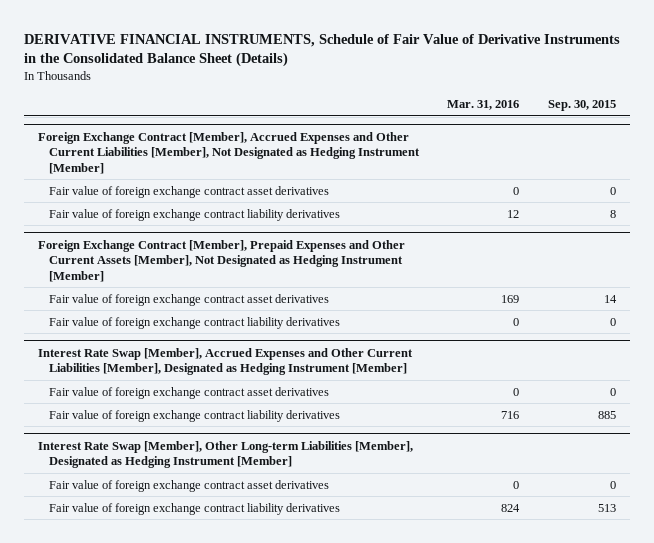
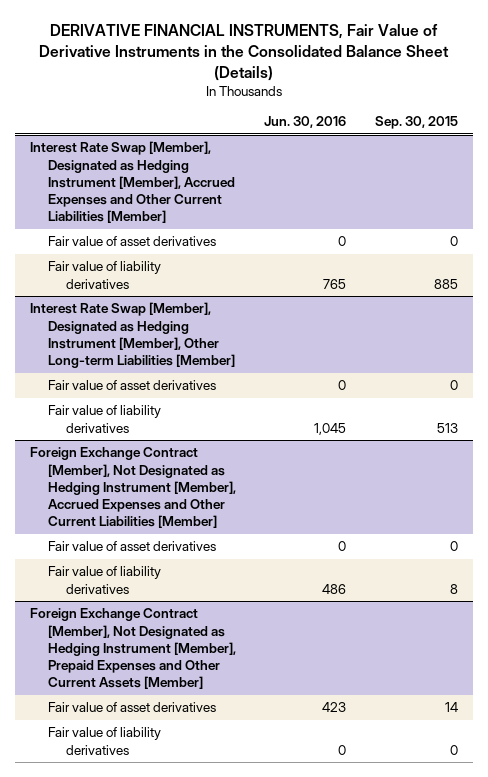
- DERIVATIVE FINANCIAL INSTRUMENTS, Schedule of Fair Value of Derivative Instruments in the Consolidated Balance Sheet (Details)
+ DERIVATIVE FINANCIAL INSTRUMENTS, Fair Value of Derivative Instruments in the Consolidated Balance Sheet (Details)
- | Mar. 31, 2016 | Sep. 30, 2015
+ | Jun. 30, 2016 | Sep. 30, 2015
- Foreign Exchange Contract [Member], Accrued Expenses and Other Current Liabilities [Member], Not Designated as Hedging Instrument [Member]
- Fair value of foreign exchange contract asset derivatives | 0 | 0
- Fair value of foreign exchange contract liability derivatives | 12 | 8
- Foreign Exchange Contract [Member], Prepaid Expenses and Other Current Assets [Member], Not Designated as Hedging Instrument [Member]
- Fair value of foreign exchange contract asset derivatives | 169 | 14
- Fair value of foreign exchange contract liability derivatives | 0 | 0
- Interest Rate Swap [Member], Accrued Expenses and Other Current Liabilities [Member], Designated as Hedging Instrument [Member]
- Fair value of foreign exchange contract asset derivatives | 0 | 0
- Fair value of foreign exchange contract liability derivatives | 716 | 885
- Interest Rate Swap [Member], Other Long-term Liabilities [Member], Designated as Hedging Instrument [Member]
- Fair value of foreign exchange contract asset derivatives | 0 | 0
- Fair value of foreign exchange contract liability derivatives | 824 | 513
+ Interest Rate Swap [Member], Designated as Hedging Instrument [Member], Accrued Expenses and Other Current Liabilities [Member]
+ Fair value of asset derivatives | 0 | 0
+ Fair value of liability derivatives | 765 | 885
+ Interest Rate Swap [Member], Designated as Hedging Instrument [Member], Other Long-term Liabilities [Member]
+ Fair value of asset derivatives | 0 | 0
+ Fair value of liability derivatives | 1,045 | 513
+ Foreign Exchange Contract [Member], Not Designated as Hedging Instrument [Member], Accrued Expenses and Other Current Liabilities [Member]
+ Fair value of asset derivatives | 0 | 0
+ Fair value of liability derivatives | 486 | 8
+ Foreign Exchange Contract [Member], Not Designated as Hedging Instrument [Member], Prepaid Expenses and Other Current Assets [Member]
+ Fair value of asset derivatives | 423 | 14
+ Fair value of liability derivatives | 0 | 0

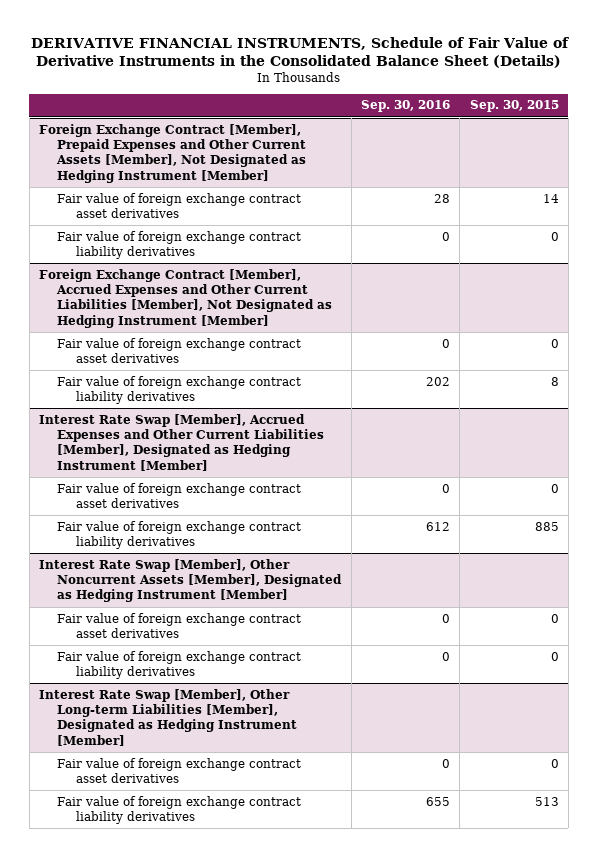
- DERIVATIVE FINANCIAL INSTRUMENTS, Fair Value of Derivative Instruments in the Consolidated Balance Sheet (Details)
+ DERIVATIVE FINANCIAL INSTRUMENTS, Schedule of Fair Value of Derivative Instruments in the Consolidated Balance Sheet (Details)
- | Jun. 30, 2016 | Sep. 30, 2015
+ | Sep. 30, 2016 | Sep. 30, 2015
- Interest Rate Swap [Member], Designated as Hedging Instrument [Member], Accrued Expenses and Other Current Liabilities [Member]
- Fair value of asset derivatives | 0 | 0
- Fair value of liability derivatives | 765 | 885
- Interest Rate Swap [Member], Designated as Hedging Instrument [Member], Other Long-term Liabilities [Member]
- Fair value of asset derivatives | 0 | 0
- Fair value of liability derivatives | 1,045 | 513
- Foreign Exchange Contract [Member], Not Designated as Hedging Instrument [Member], Accrued Expenses and Other Current Liabilities [Member]
- Fair value of asset derivatives | 0 | 0
- Fair value of liability derivatives | 486 | 8
- Foreign Exchange Contract [Member], Not Designated as Hedging Instrument [Member], Prepaid Expenses and Other Current Assets [Member]
- Fair value of asset derivatives | 423 | 14
- Fair value of liability derivatives | 0 | 0
+ Foreign Exchange Contract [Member], Prepaid Expenses and Other Current Assets [Member], Not Designated as Hedging Instrument [Member]
+ Fair value of foreign exchange contract asset derivatives | 28 | 14
+ Fair value of foreign exchange contract liability derivatives | 0 | 0
+ Foreign Exchange Contract [Member], Accrued Expenses and Other Current Liabilities [Member], Not Designated as Hedging Instrument [Member]
+ Fair value of foreign exchange contract asset derivatives | 0 | 0
+ Fair value of foreign exchange contract liability derivatives | 202 | 8
+ Interest Rate Swap [Member], Accrued Expenses and Other Current Liabilities [Member], Designated as Hedging Instrument [Member]
+ Fair value of foreign exchange contract asset derivatives | 0 | 0
+ Fair value of foreign exchange contract liability derivatives | 612 | 885
+ Interest Rate Swap [Member], Other Noncurrent Assets [Member], Designated as Hedging Instrument [Member]
+ Fair value of foreign exchange contract asset derivatives | 0 | 0
+ Fair value of foreign exchange contract liability derivatives | 0 | 0
+ Interest Rate Swap [Member], Other Long-term Liabilities [Member], Designated as Hedging Instrument [Member]
+ Fair value of foreign exchange contract asset derivatives | 0 | 0
+ Fair value of foreign exchange contract liability derivatives | 655 | 513

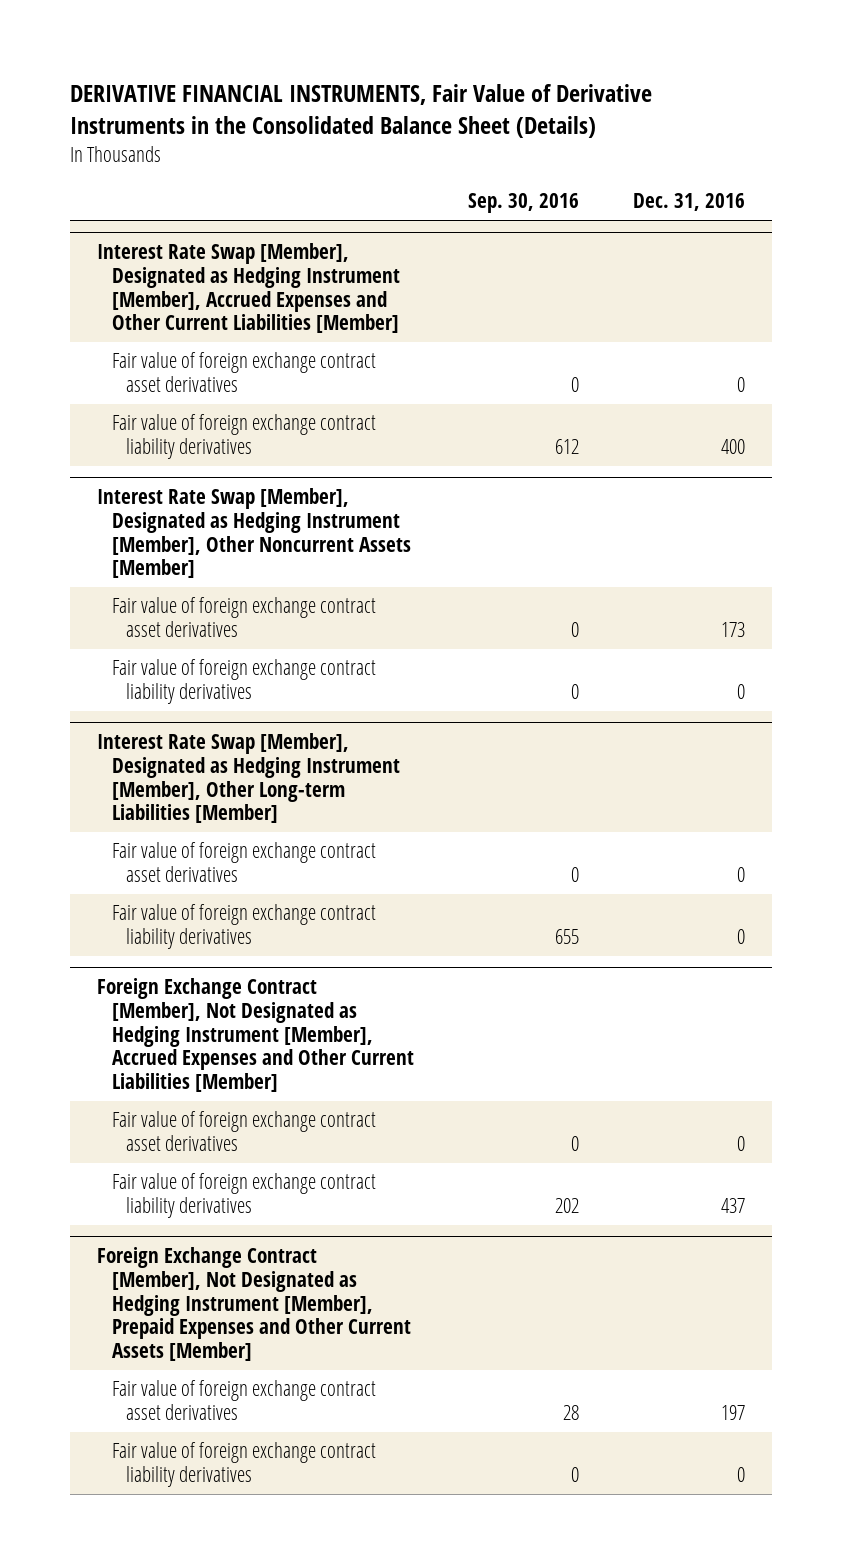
- DERIVATIVE FINANCIAL INSTRUMENTS, Schedule of Fair Value of Derivative Instruments in the Consolidated Balance Sheet (Details)
+ DERIVATIVE FINANCIAL INSTRUMENTS, Fair Value of Derivative Instruments in the Consolidated Balance Sheet (Details)
- | Sep. 30, 2016 | Sep. 30, 2015
+ | Sep. 30, 2016 | Dec. 31, 2016
- Foreign Exchange Contract [Member], Prepaid Expenses and Other Current Assets [Member], Not Designated as Hedging Instrument [Member]
- Fair value of foreign exchange contract asset derivatives | 28 | 14
- Fair value of foreign exchange contract liability derivatives | 0 | 0
- Foreign Exchange Contract [Member], Accrued Expenses and Other Current Liabilities [Member], Not Designated as Hedging Instrument [Member]
- Fair value of foreign exchange contract asset derivatives | 0 | 0
- Fair value of foreign exchange contract liability derivatives | 202 | 8
- Interest Rate Swap [Member], Accrued Expenses and Other Current Liabilities [Member], Designated as Hedging Instrument [Member]
+ Interest Rate Swap [Member], Designated as Hedging Instrument [Member], Accrued Expenses and Other Current Liabilities [Member]
- Interest Rate Swap [Member], Other Noncurrent Assets [Member], Designated as Hedging Instrument [Member]
+ Interest Rate Swap [Member], Designated as Hedging Instrument [Member], Other Noncurrent Assets [Member]
- Interest Rate Swap [Member], Other Long-term Liabilities [Member], Designated as Hedging Instrument [Member]
+ Interest Rate Swap [Member], Designated as Hedging Instrument [Member], Other Long-term Liabilities [Member]
+ Foreign Exchange Contract [Member], Not Designated as Hedging Instrument [Member], Accrued Expenses and Other Current Liabilities [Member]
+ Fair value of foreign exchange contract asset derivatives | 0 | 0
+ Fair value of foreign exchange contract liability derivatives | 202 | 437
+ Foreign Exchange Contract [Member], Not Designated as Hedging Instrument [Member], Prepaid Expenses and Other Current Assets [Member]
+ Fair value of foreign exchange contract asset derivatives | 28 | 197
+ Fair value of foreign exchange contract liability derivatives | 0 | 0

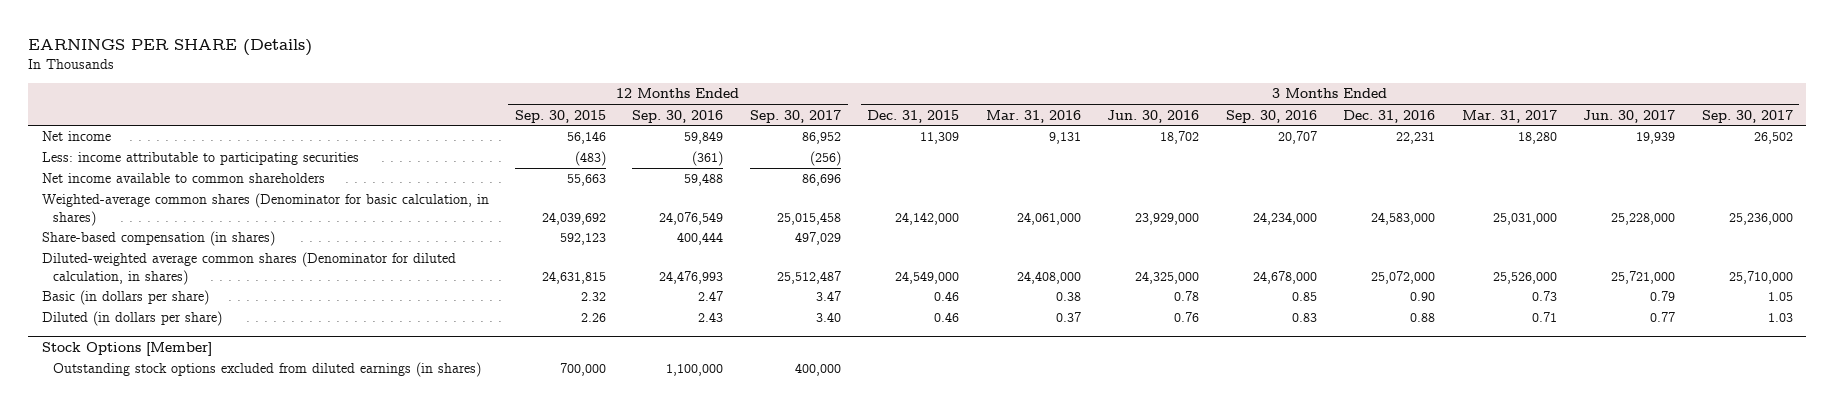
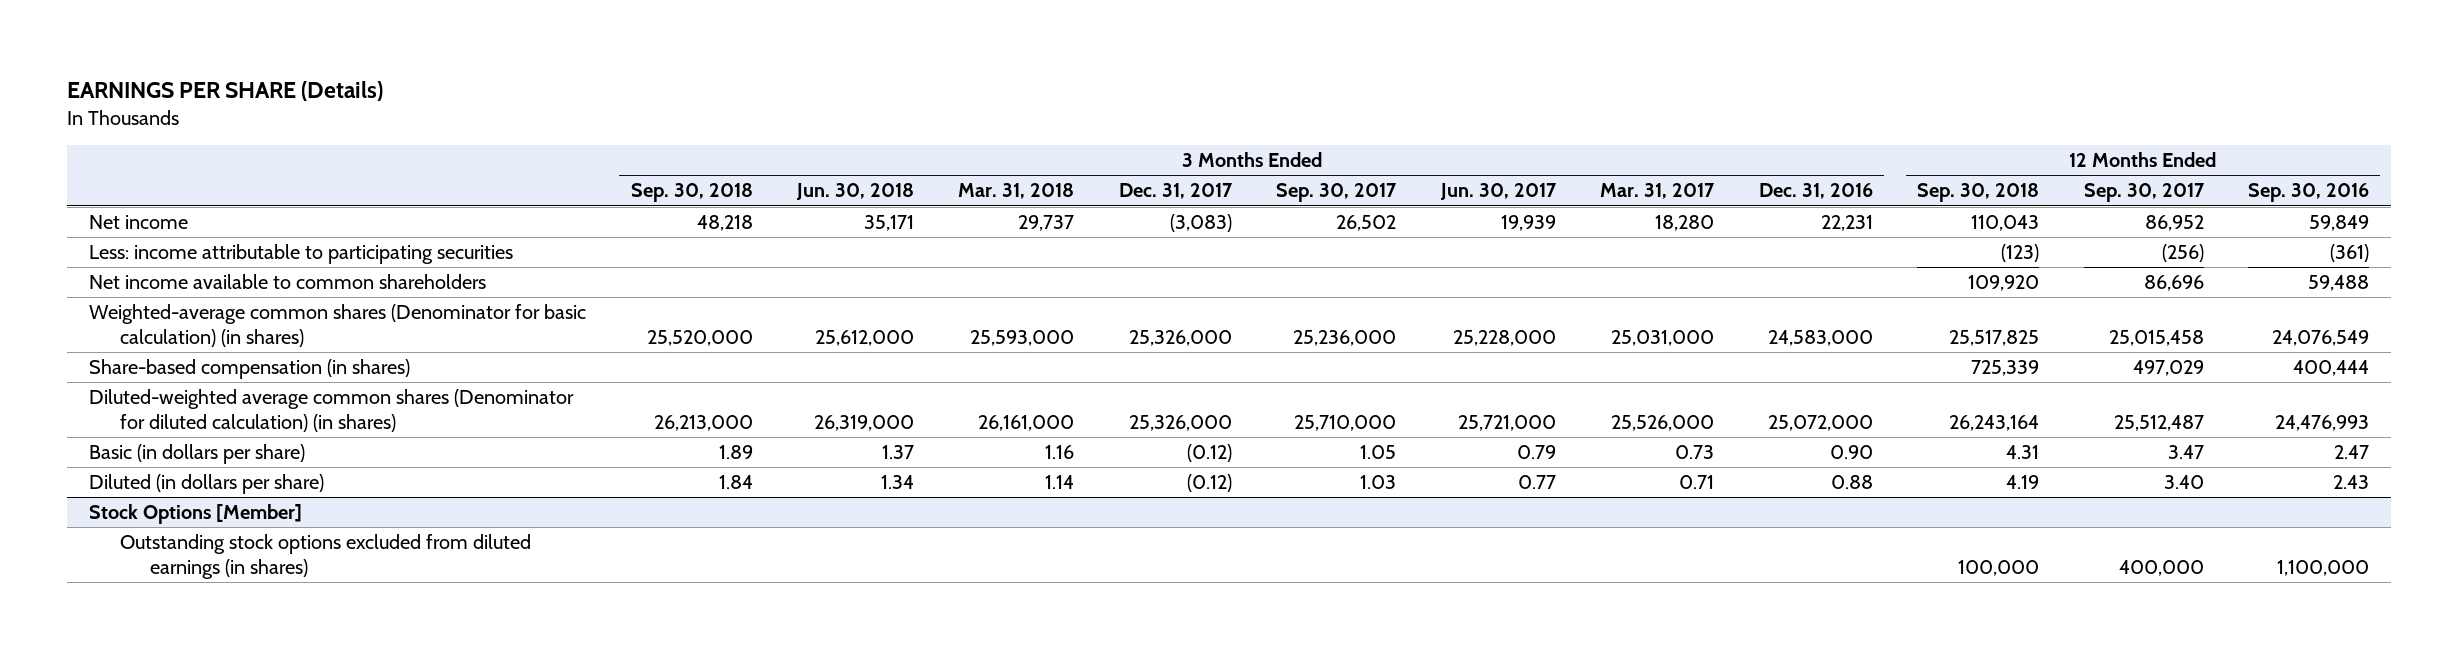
- | 12 Months Ended Sep. 30, 2015 | 12 Months Ended Sep. 30, 2016 | 12 Months Ended Sep. 30, 2017 | 3 Months Ended Dec. 31, 2015 | 3 Months Ended Mar. 31, 2016 | 3 Months Ended Jun. 30, 2016 | 3 Months Ended Sep. 30, 2016 | 3 Months Ended Dec. 31, 2016 | 3 Months Ended Mar. 31, 2017 | 3 Months Ended Jun. 30, 2017 | 3 Months Ended Sep. 30, 2017
+ | 3 Months Ended Sep. 30, 2018 | 3 Months Ended Jun. 30, 2018 | 3 Months Ended Mar. 31, 2018 | 3 Months Ended Dec. 31, 2017 | 3 Months Ended Sep. 30, 2017 | 3 Months Ended Jun. 30, 2017 | 3 Months Ended Mar. 31, 2017 | 3 Months Ended Dec. 31, 2016 | 12 Months Ended Sep. 30, 2018 | 12 Months Ended Sep. 30, 2017 | 12 Months Ended Sep. 30, 2016
- Weighted-average common shares (Denominator for basic calculation, in shares) | 24,039,692 | 24,076,549 | 25,015,458 | 24,142,000 | 24,061,000 | 23,929,000 | 24,234,000 | 24,583,000 | 25,031,000 | 25,228,000 | 25,236,000
+ Weighted-average common shares (Denominator for basic calculation) (in shares) | 25,520,000 | 25,612,000 | 25,593,000 | 25,326,000 | 25,236,000 | 25,228,000 | 25,031,000 | 24,583,000 | 25,517,825 | 25,015,458 | 24,076,549
- Diluted-weighted average common shares (Denominator for diluted calculation, in shares) | 24,631,815 | 24,476,993 | 25,512,487 | 24,549,000 | 24,408,000 | 24,325,000 | 24,678,000 | 25,072,000 | 25,526,000 | 25,721,000 | 25,710,000
+ Diluted-weighted average common shares (Denominator for diluted calculation) (in shares) | 26,213,000 | 26,319,000 | 26,161,000 | 25,326,000 | 25,710,000 | 25,721,000 | 25,526,000 | 25,072,000 | 26,243,164 | 25,512,487 | 24,476,993

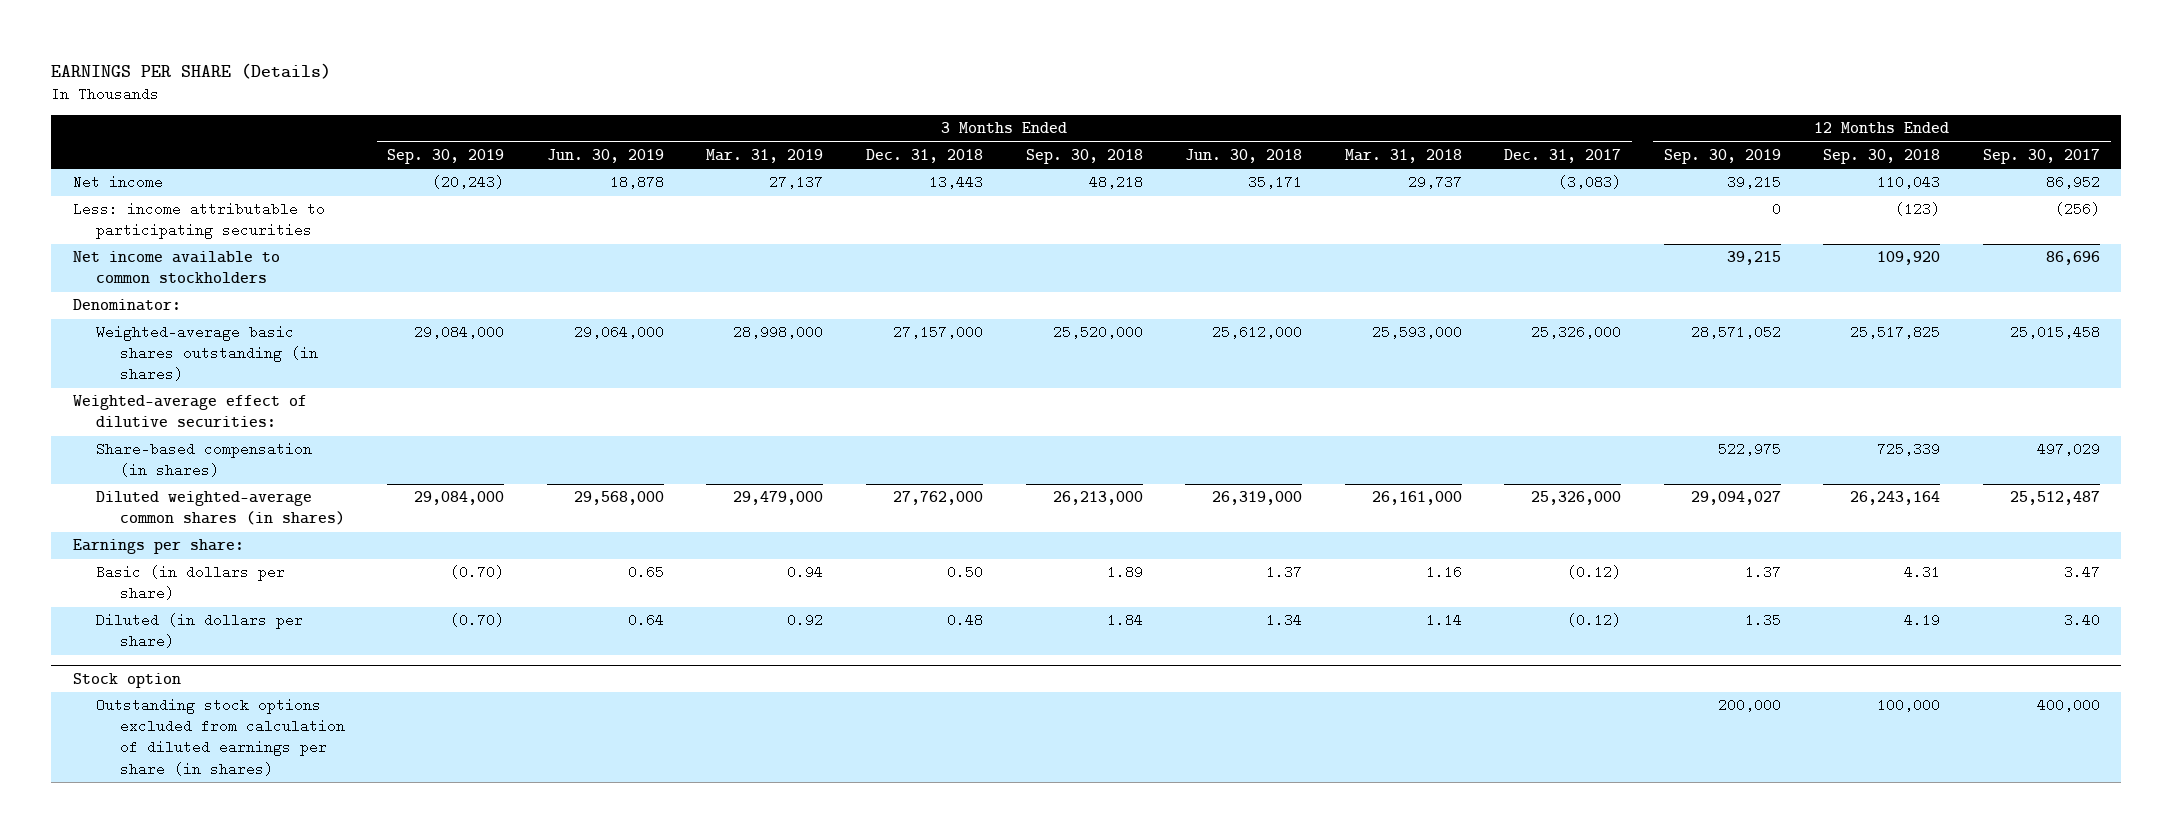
- | 3 Months Ended Sep. 30, 2018 | 3 Months Ended Jun. 30, 2018 | 3 Months Ended Mar. 31, 2018 | 3 Months Ended Dec. 31, 2017 | 3 Months Ended Sep. 30, 2017 | 3 Months Ended Jun. 30, 2017 | 3 Months Ended Mar. 31, 2017 | 3 Months Ended Dec. 31, 2016 | 12 Months Ended Sep. 30, 2018 | 12 Months Ended Sep. 30, 2017 | 12 Months Ended Sep. 30, 2016
+ | 3 Months Ended Sep. 30, 2019 | 3 Months Ended Jun. 30, 2019 | 3 Months Ended Mar. 31, 2019 | 3 Months Ended Dec. 31, 2018 | 3 Months Ended Sep. 30, 2018 | 3 Months Ended Jun. 30, 2018 | 3 Months Ended Mar. 31, 2018 | 3 Months Ended Dec. 31, 2017 | 12 Months Ended Sep. 30, 2019 | 12 Months Ended Sep. 30, 2018 | 12 Months Ended Sep. 30, 2017
- Net income available to common shareholders | | | | | | | | | 109,920 | 86,696 | 59,488
- Weighted-average common shares (Denominator for basic calculation) (in shares) | 25,520,000 | 25,612,000 | 25,593,000 | 25,326,000 | 25,236,000 | 25,228,000 | 25,031,000 | 24,583,000 | 25,517,825 | 25,015,458 | 24,076,549
+ Net income available to common stockholders | | | | | | | | | 39,215 | 109,920 | 86,696
+ Denominator:
+ Weighted-average basic shares outstanding (in shares) | 29,084,000 | 29,064,000 | 28,998,000 | 27,157,000 | 25,520,000 | 25,612,000 | 25,593,000 | 25,326,000 | 28,571,052 | 25,517,825 | 25,015,458
+ Weighted-average effect of dilutive securities:
- Diluted-weighted average common shares (Denominator for diluted calculation) (in shares) | 26,213,000 | 26,319,000 | 26,161,000 | 25,326,000 | 25,710,000 | 25,721,000 | 25,526,000 | 25,072,000 | 26,243,164 | 25,512,487 | 24,476,993
+ Diluted weighted-average common shares (in shares) | 29,084,000 | 29,568,000 | 29,479,000 | 27,762,000 | 26,213,000 | 26,319,000 | 26,161,000 | 25,326,000 | 29,094,027 | 26,243,164 | 25,512,487
+ Earnings per share:
- Stock Options [Member]
- Outstanding stock options excluded from diluted earnings (in shares) | | | | | | | | | 100,000 | 400,000 | 1,100,000
+ Stock option
+ Outstanding stock options excluded from calculation of diluted earnings per share (in shares) | | | | | | | | | 200,000 | 100,000 | 400,000

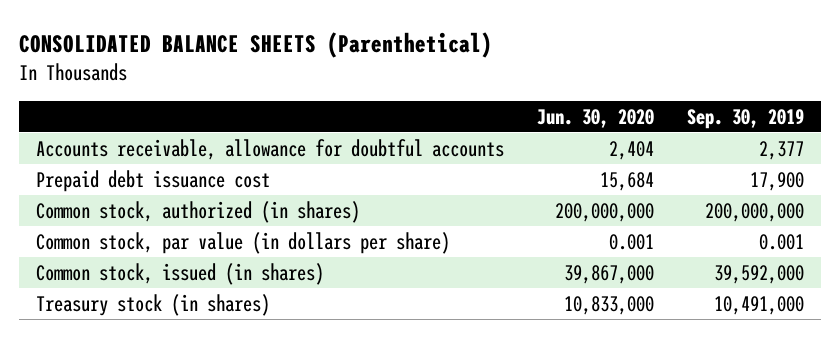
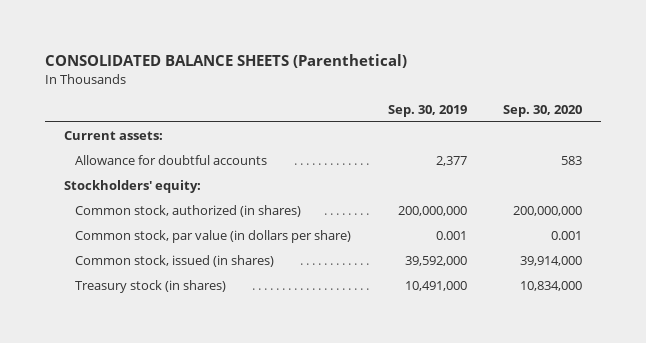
- | Jun. 30, 2020 | Sep. 30, 2019
+ | Sep. 30, 2019 | Sep. 30, 2020
- Accounts receivable, allowance for doubtful accounts | 2,404 | 2,377
- Prepaid debt issuance cost | 15,684 | 17,900
+ Current assets:
+ Allowance for doubtful accounts | 2,377 | 583
+ Stockholders' equity:

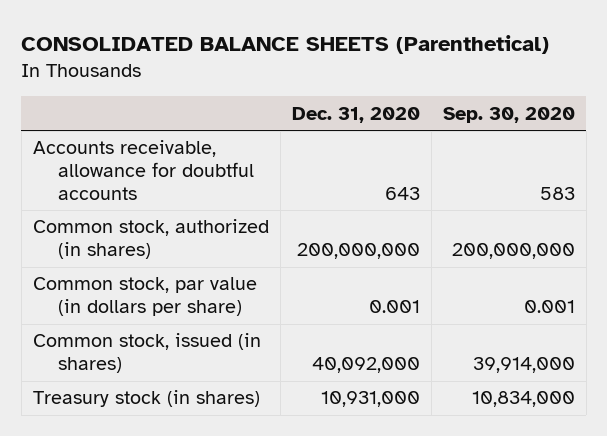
- | Sep. 30, 2019 | Sep. 30, 2020
+ | Dec. 31, 2020 | Sep. 30, 2020
- Current assets:
- Allowance for doubtful accounts | 2,377 | 583
- Stockholders' equity:
+ Accounts receivable, allowance for doubtful accounts | 643 | 583

